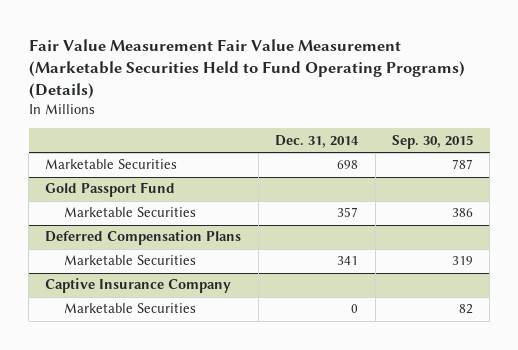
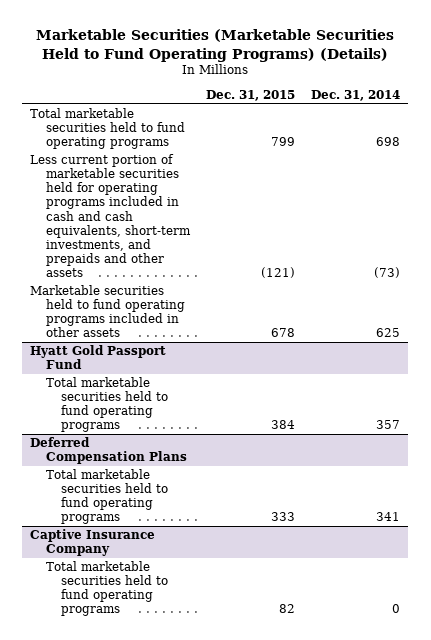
- Fair Value Measurement Fair Value Measurement (Marketable Securities Held to Fund Operating Programs) (Details)
+ Marketable Securities (Marketable Securities Held to Fund Operating Programs) (Details)
- | Dec. 31, 2014 | Sep. 30, 2015
+ | Dec. 31, 2015 | Dec. 31, 2014
- Marketable Securities | 698 | 787
- Gold Passport Fund
- Marketable Securities | 357 | 386
+ Total marketable securities held to fund operating programs | 799 | 698
+ Less current portion of marketable securities held for operating programs included in cash and cash equivalents, short-term investments, and prepaids and other assets | (121) | (73)
+ Marketable securities held to fund operating programs included in other assets | 678 | 625
+ Hyatt Gold Passport Fund
+ Total marketable securities held to fund operating programs | 384 | 357
@ Deferred Compensation Plans
- Marketable Securities | 341 | 319
+ Total marketable securities held to fund operating programs | 333 | 341
@ Captive Insurance Company
- Marketable Securities | 0 | 82
+ Total marketable securities held to fund operating programs | 82 | 0

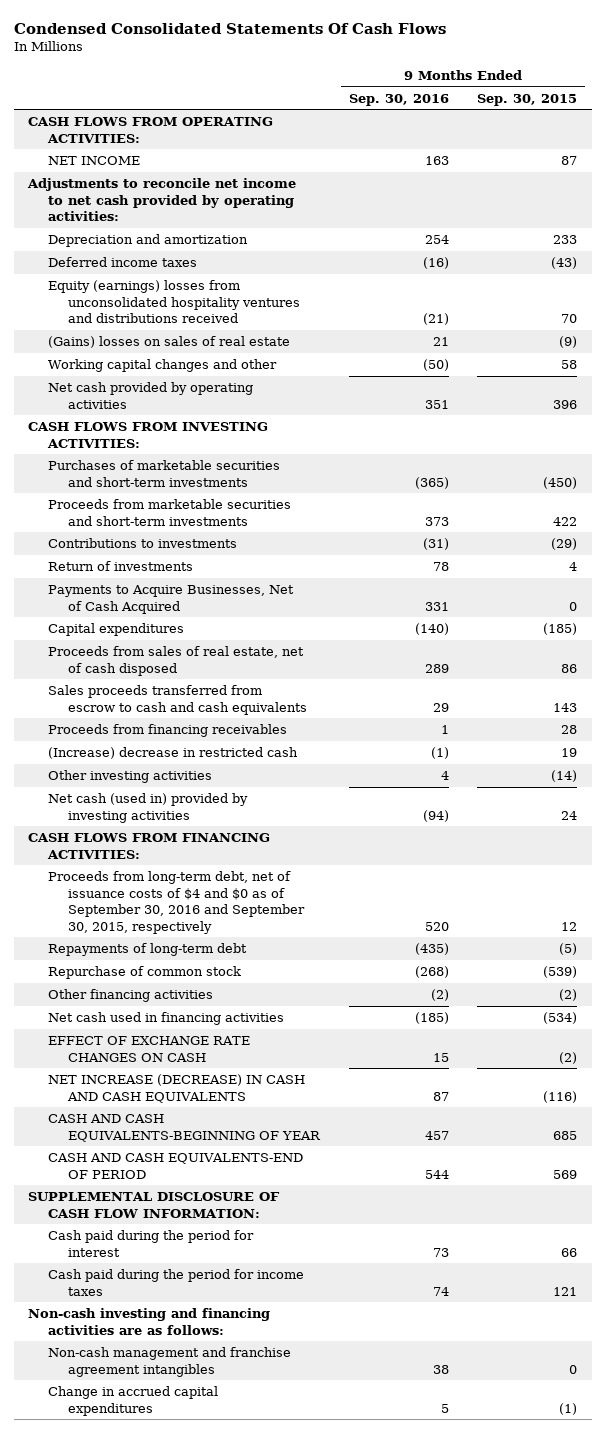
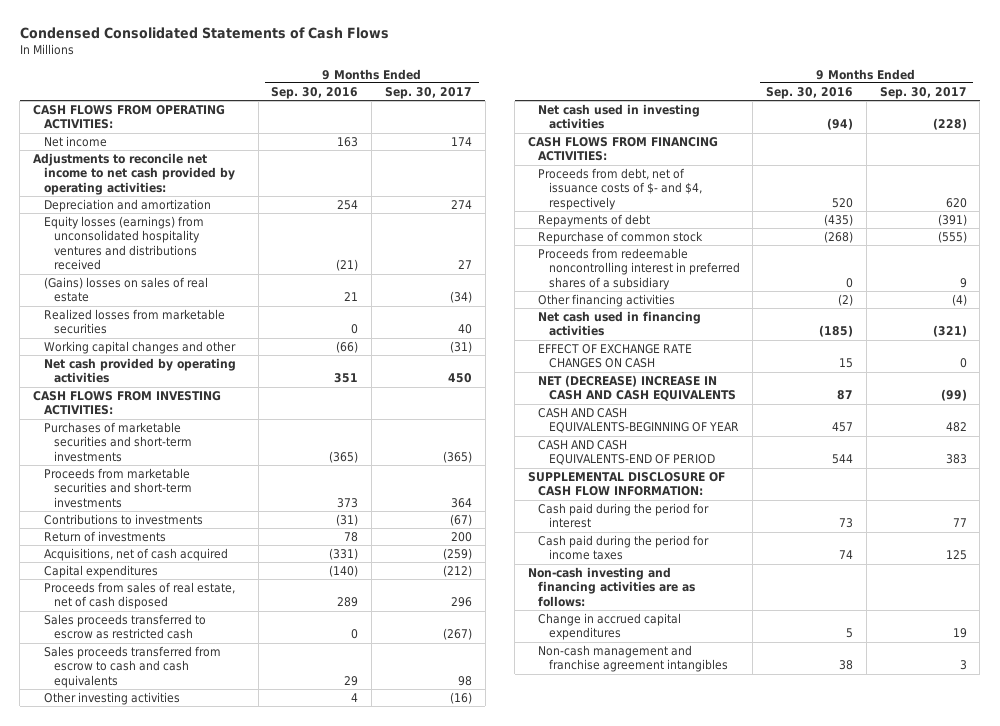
- Condensed Consolidated Statements Of Cash Flows
+ Condensed Consolidated Statements of Cash Flows
- | 9 Months Ended Sep. 30, 2016 | 9 Months Ended Sep. 30, 2015
+ | 9 Months Ended Sep. 30, 2016 | 9 Months Ended Sep. 30, 2017
- NET INCOME | 163 | 87
+ Net income | 163 | 174
- Deferred income taxes | (16) | (43)
- Equity (earnings) losses from unconsolidated hospitality ventures and distributions received | (21) | 70
+ Equity losses (earnings) from unconsolidated hospitality ventures and distributions received | (21) | 27
- Working capital changes and other | (50) | 58
+ Realized losses from marketable securities | 0 | 40
+ Working capital changes and other | (66) | (31)
- Payments to Acquire Businesses, Net of Cash Acquired | 331 | 0
+ Acquisitions, net of cash acquired | (331) | (259)
+ Sales proceeds transferred to escrow as restricted cash | 0 | (267)
- Proceeds from financing receivables | 1 | 28
- (Increase) decrease in restricted cash | (1) | 19
- Net cash (used in) provided by investing activities | (94) | 24
+ Net cash used in investing activities | (94) | (228)
- Proceeds from long-term debt, net of issuance costs of $4 and $0 as of September 30, 2016 and September 30, 2015, respectively | 520 | 12
- Repayments of long-term debt | (435) | (5)
+ Proceeds from debt, net of issuance costs of $- and $4, respectively | 520 | 620
+ Repayments of debt | (435) | (391)
+ Proceeds from redeemable noncontrolling interest in preferred shares of a subsidiary | 0 | 9
- NET INCREASE (DECREASE) IN CASH AND CASH EQUIVALENTS | 87 | (116)
+ NET (DECREASE) INCREASE IN CASH AND CASH EQUIVALENTS | 87 | (99)
moved down: Non-cash management and franchise agreement intangibles | 38 | 3

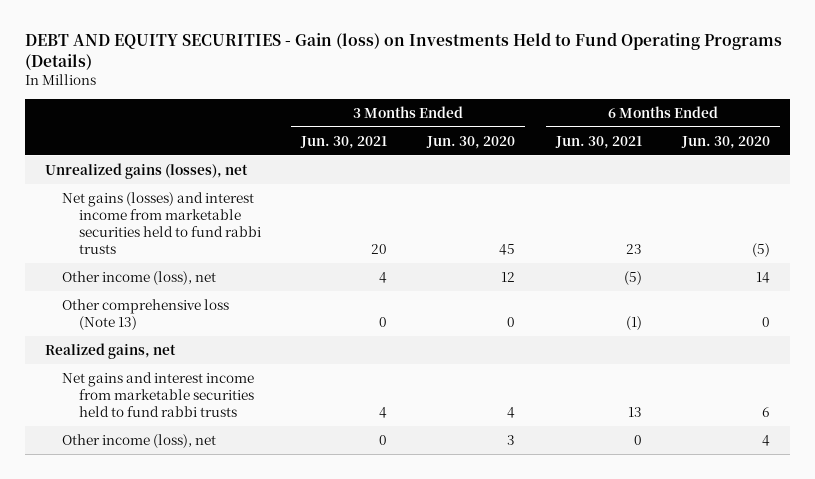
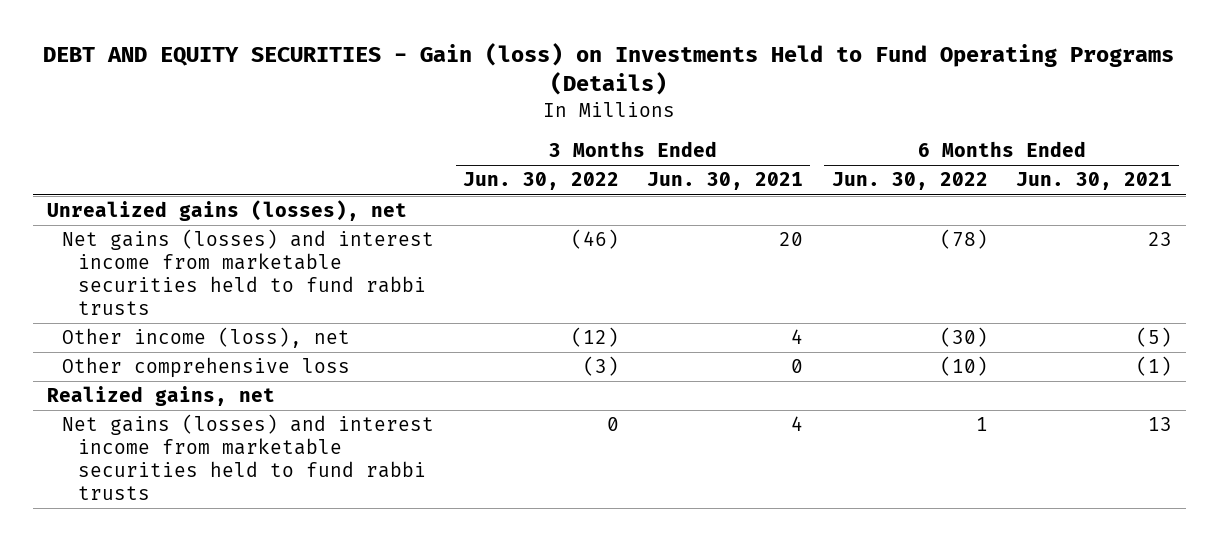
- | 3 Months Ended Jun. 30, 2021 | 3 Months Ended Jun. 30, 2020 | 6 Months Ended Jun. 30, 2021 | 6 Months Ended Jun. 30, 2020
+ | 3 Months Ended Jun. 30, 2022 | 3 Months Ended Jun. 30, 2021 | 6 Months Ended Jun. 30, 2022 | 6 Months Ended Jun. 30, 2021
- Other comprehensive loss (Note 13) | 0 | 0 | (1) | 0
+ Other comprehensive loss | (3) | 0 | (10) | (1)
- Net gains and interest income from marketable securities held to fund rabbi trusts | 4 | 4 | 13 | 6
- Other income (loss), net | 0 | 3 | 0 | 4
+ Net gains (losses) and interest income from marketable securities held to fund rabbi trusts | 0 | 4 | 1 | 13

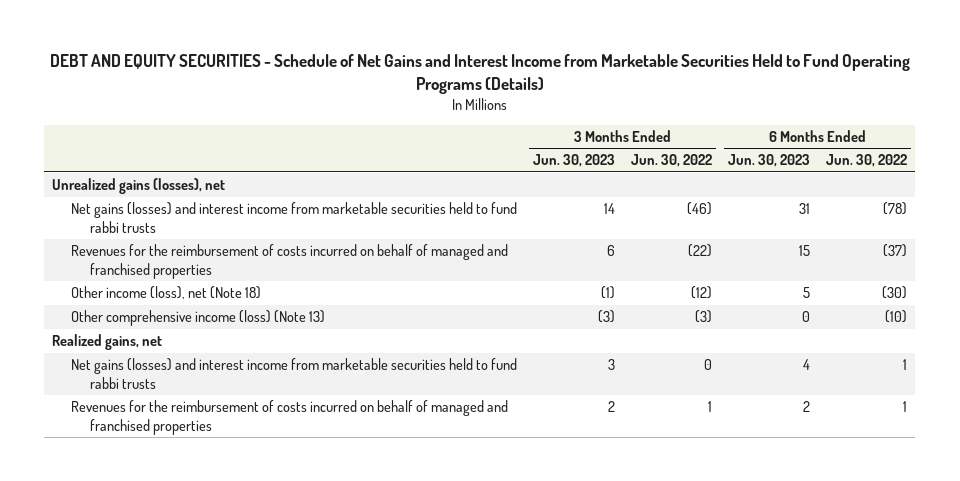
- DEBT AND EQUITY SECURITIES - Gain (loss) on Investments Held to Fund Operating Programs (Details)
+ DEBT AND EQUITY SECURITIES - Schedule of Net Gains and Interest Income from Marketable Securities Held to Fund Operating Programs (Details)
- | 3 Months Ended Jun. 30, 2022 | 3 Months Ended Jun. 30, 2021 | 6 Months Ended Jun. 30, 2022 | 6 Months Ended Jun. 30, 2021
+ | 3 Months Ended Jun. 30, 2023 | 3 Months Ended Jun. 30, 2022 | 6 Months Ended Jun. 30, 2023 | 6 Months Ended Jun. 30, 2022
- Other income (loss), net | (12) | 4 | (30) | (5)
- Other comprehensive loss | (3) | 0 | (10) | (1)
+ Revenues for the reimbursement of costs incurred on behalf of managed and franchised properties | 6 | (22) | 15 | (37)
+ Other income (loss), net (Note 18) | (1) | (12) | 5 | (30)
+ Other comprehensive income (loss) (Note 13) | (3) | (3) | 0 | (10)
+ Revenues for the reimbursement of costs incurred on behalf of managed and franchised properties | 2 | 1 | 2 | 1

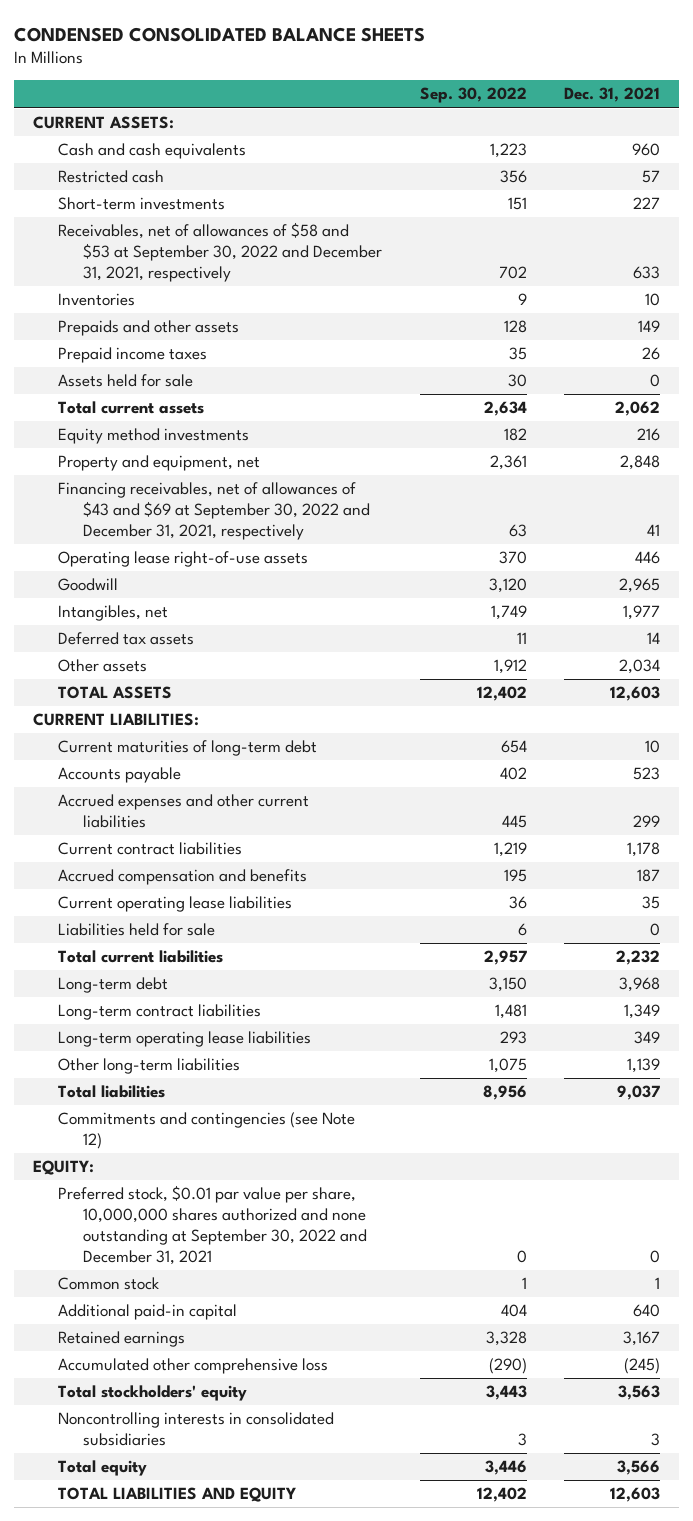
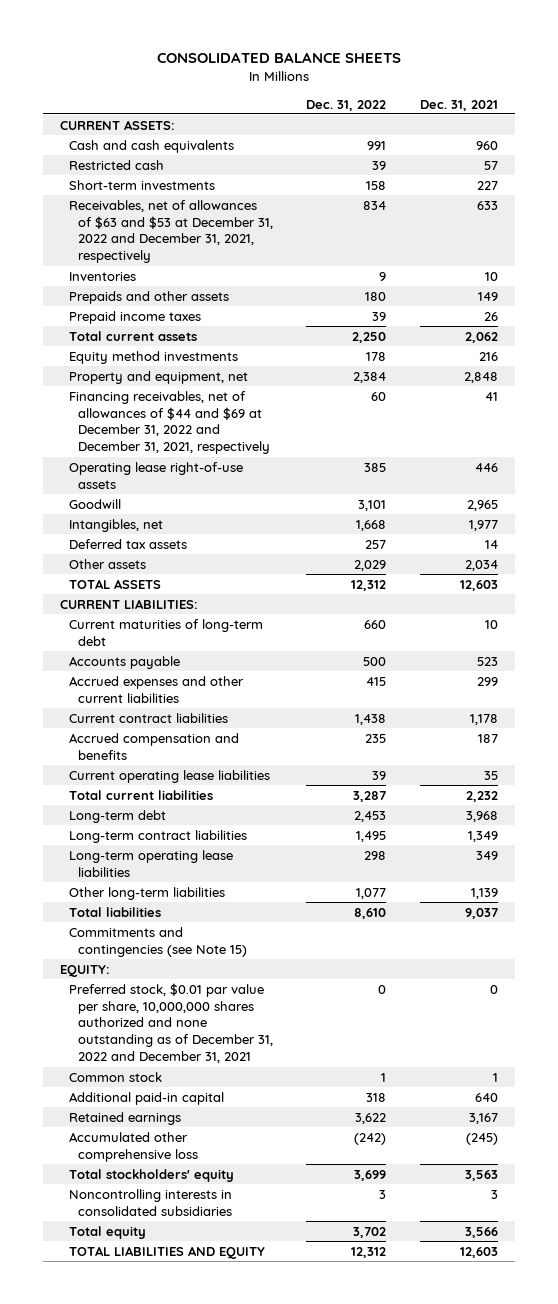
- CONDENSED CONSOLIDATED BALANCE SHEETS
+ CONSOLIDATED BALANCE SHEETS
- | Sep. 30, 2022 | Dec. 31, 2021
+ | Dec. 31, 2022 | Dec. 31, 2021
- Receivables, net of allowances of $58 and $53 at September 30, 2022 and December 31, 2021, respectively | 702 | 633
+ Receivables, net of allowances of $63 and $53 at December 31, 2022 and December 31, 2021, respectively | 834 | 633
- Assets held for sale | 30 | 0
- Financing receivables, net of allowances of $43 and $69 at September 30, 2022 and December 31, 2021, respectively | 63 | 41
+ Financing receivables, net of allowances of $44 and $69 at December 31, 2022 and December 31, 2021, respectively | 60 | 41
- Liabilities held for sale | 6 | 0
- Commitments and contingencies (see Note 12)
+ Commitments and contingencies (see Note 15)
- Preferred stock, $0.01 par value per share, 10,000,000 shares authorized and none outstanding at September 30, 2022 and December 31, 2021 | 0 | 0
+ Preferred stock, $0.01 par value per share, 10,000,000 shares authorized and none outstanding as of December 31, 2022 and December 31, 2021 | 0 | 0

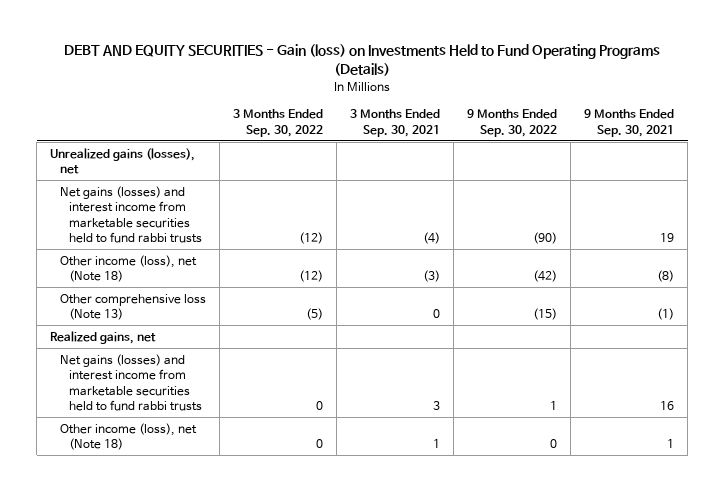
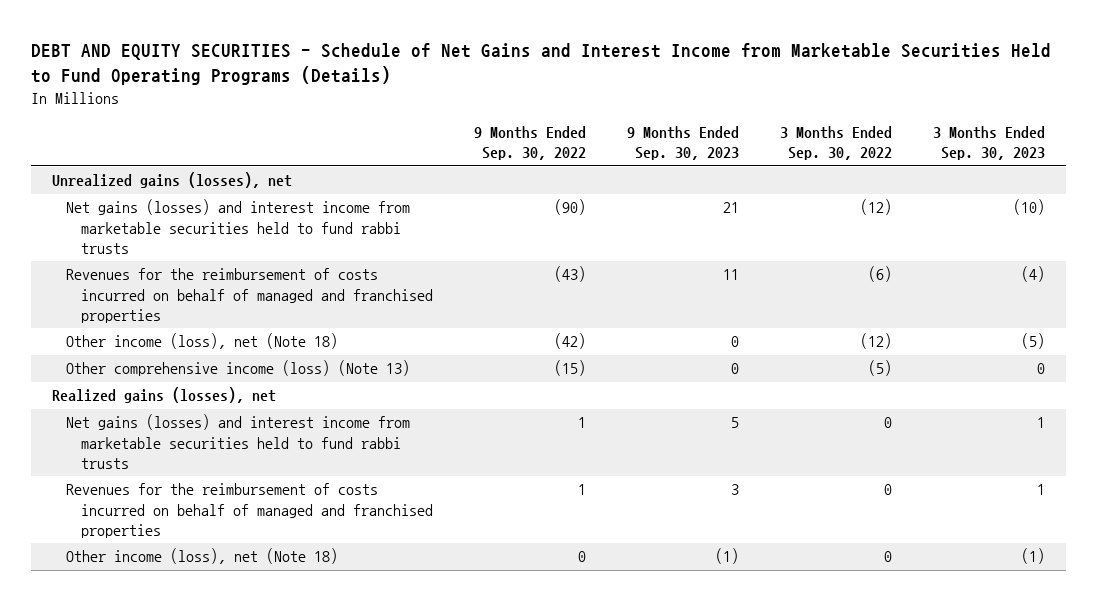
- DEBT AND EQUITY SECURITIES - Gain (loss) on Investments Held to Fund Operating Programs (Details)
+ DEBT AND EQUITY SECURITIES - Schedule of Net Gains and Interest Income from Marketable Securities Held to Fund Operating Programs (Details)
- | 3 Months Ended Sep. 30, 2022 | 3 Months Ended Sep. 30, 2021 | 9 Months Ended Sep. 30, 2022 | 9 Months Ended Sep. 30, 2021
+ | 9 Months Ended Sep. 30, 2022 | 9 Months Ended Sep. 30, 2023 | 3 Months Ended Sep. 30, 2022 | 3 Months Ended Sep. 30, 2023
+ Revenues for the reimbursement of costs incurred on behalf of managed and franchised properties | (43) | 11 | (6) | (4)
- Other comprehensive loss (Note 13) | (5) | 0 | (15) | (1)
- Realized gains, net
+ Other comprehensive income (loss) (Note 13) | (15) | 0 | (5) | 0
+ Realized gains (losses), net
+ Revenues for the reimbursement of costs incurred on behalf of managed and franchised properties | 1 | 3 | 0 | 1

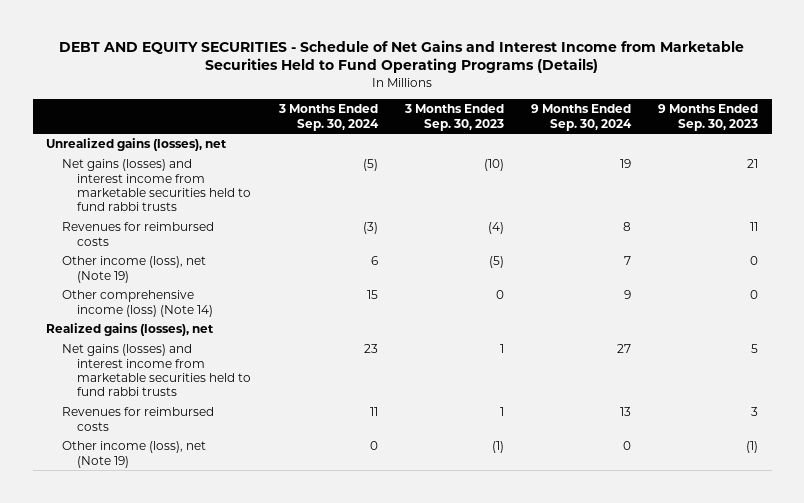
- | 9 Months Ended Sep. 30, 2022 | 9 Months Ended Sep. 30, 2023 | 3 Months Ended Sep. 30, 2022 | 3 Months Ended Sep. 30, 2023
+ | 3 Months Ended Sep. 30, 2024 | 3 Months Ended Sep. 30, 2023 | 9 Months Ended Sep. 30, 2024 | 9 Months Ended Sep. 30, 2023
- Revenues for the reimbursement of costs incurred on behalf of managed and franchised properties | (43) | 11 | (6) | (4)
- Other income (loss), net (Note 18) | (42) | 0 | (12) | (5)
- Other comprehensive income (loss) (Note 13) | (15) | 0 | (5) | 0
+ Revenues for reimbursed costs | (3) | (4) | 8 | 11
+ Other income (loss), net (Note 19) | 6 | (5) | 7 | 0
+ Other comprehensive income (loss) (Note 14) | 15 | 0 | 9 | 0
- Revenues for the reimbursement of costs incurred on behalf of managed and franchised properties | 1 | 3 | 0 | 1
- Other income (loss), net (Note 18) | 0 | (1) | 0 | (1)
+ Revenues for reimbursed costs | 11 | 1 | 13 | 3
+ Other income (loss), net (Note 19) | 0 | (1) | 0 | (1)

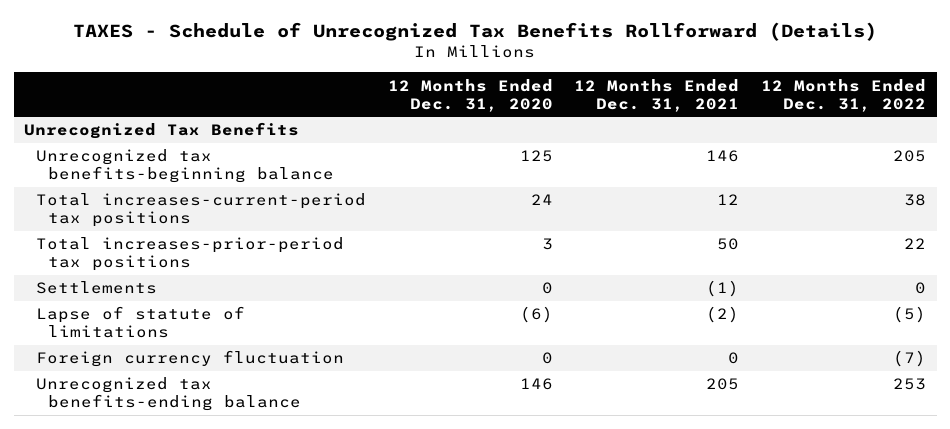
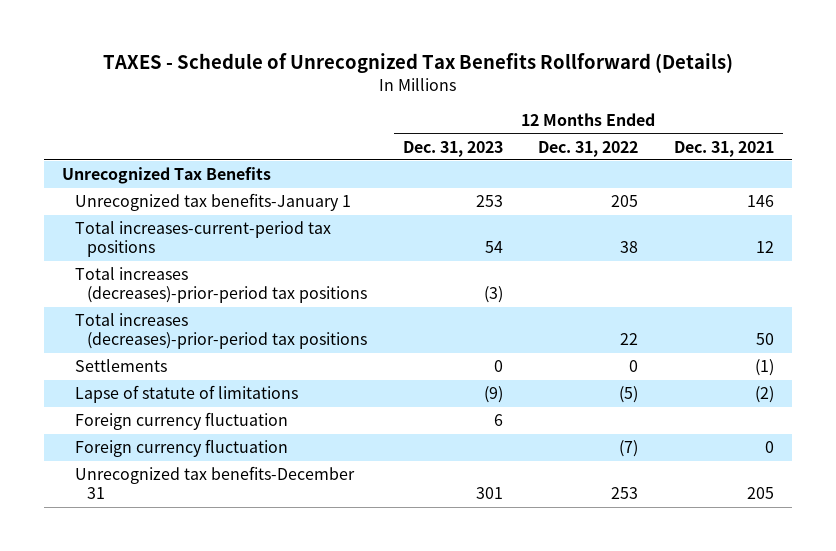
- | 12 Months Ended Dec. 31, 2020 | 12 Months Ended Dec. 31, 2021 | 12 Months Ended Dec. 31, 2022
+ | 12 Months Ended Dec. 31, 2023 | 12 Months Ended Dec. 31, 2022 | 12 Months Ended Dec. 31, 2021
- Unrecognized tax benefits-beginning balance | 125 | 146 | 205
+ Unrecognized tax benefits-January 1 | 253 | 205 | 146
- Total increases-prior-period tax positions | 3 | 50 | 22
+ Total increases (decreases)-prior-period tax positions | (3) | |
+ Total increases (decreases)-prior-period tax positions | | 22 | 50
+ Foreign currency fluctuation | 6 | |
- Unrecognized tax benefits-ending balance | 146 | 205 | 253
+ Unrecognized tax benefits-December 31 | 301 | 253 | 205

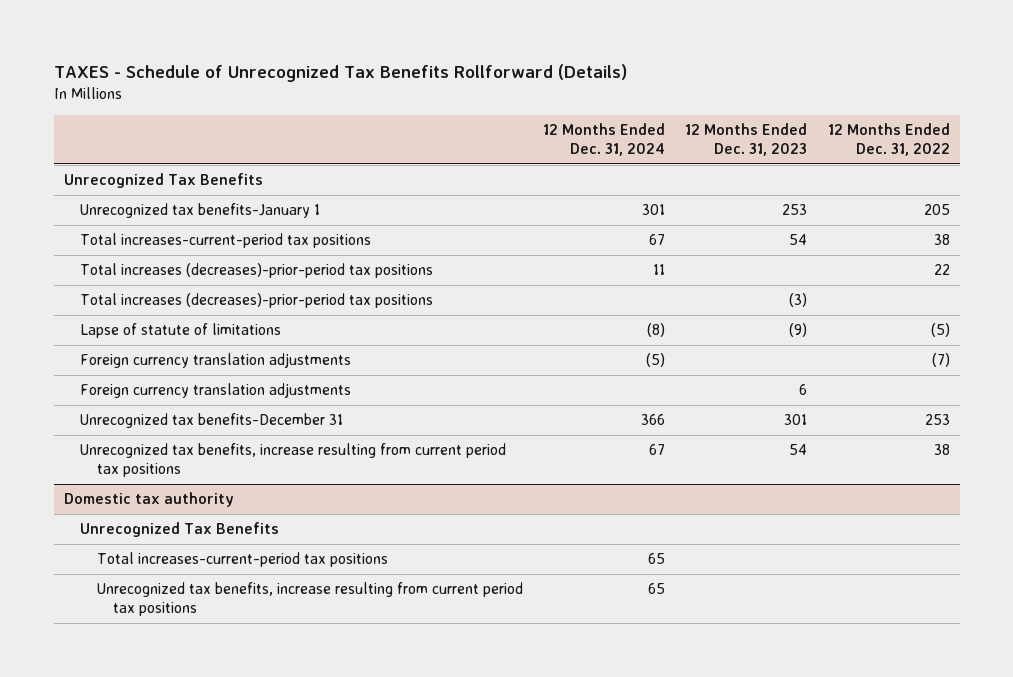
- | 12 Months Ended Dec. 31, 2023 | 12 Months Ended Dec. 31, 2022 | 12 Months Ended Dec. 31, 2021
+ | 12 Months Ended Dec. 31, 2024 | 12 Months Ended Dec. 31, 2023 | 12 Months Ended Dec. 31, 2022
- Settlements | 0 | 0 | (1)
moved down: Total increases (decreases)-prior-period tax positions | | (3) |
- Foreign currency fluctuation | 6 | |
- Foreign currency fluctuation | | (7) | 0
+ Foreign currency translation adjustments | (5) | | (7)
+ Foreign currency translation adjustments | | 6 |
+ Unrecognized tax benefits, increase resulting from current period tax positions | 67 | 54 | 38
+ Domestic tax authority
+ Unrecognized Tax Benefits
+ Total increases-current-period tax positions | 65 | |
+ Unrecognized tax benefits, increase resulting from current period tax positions | 65 | |

